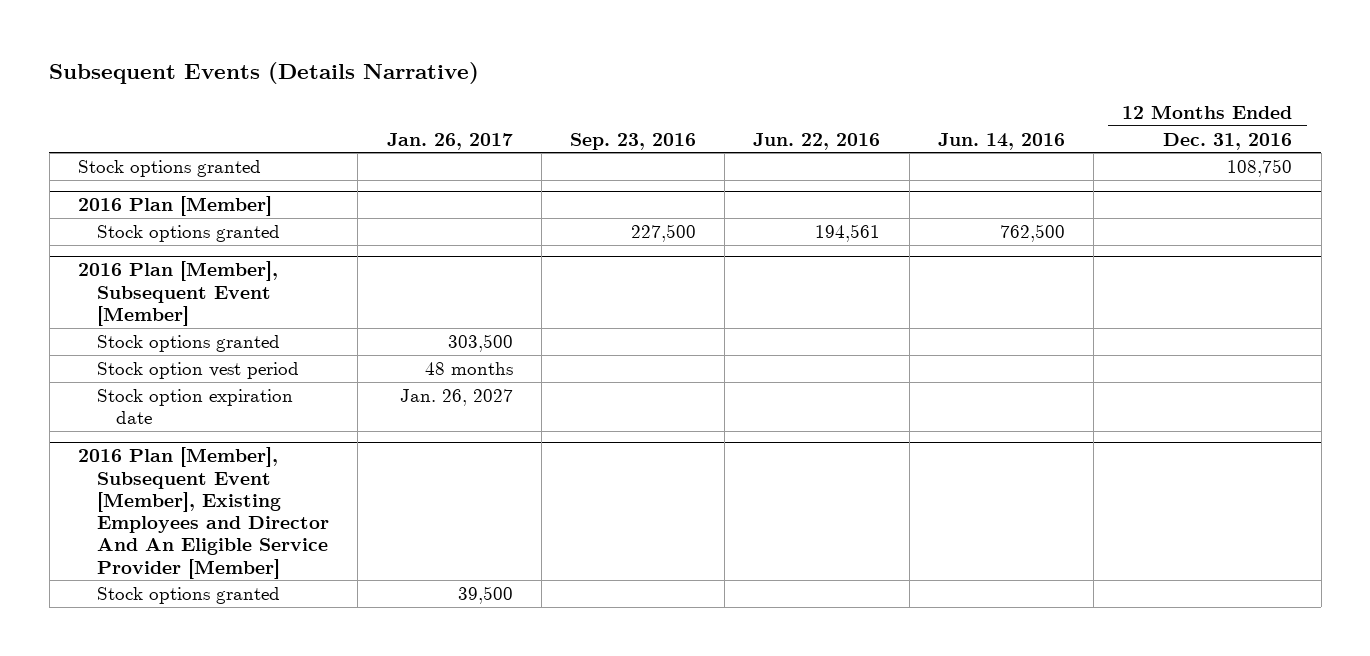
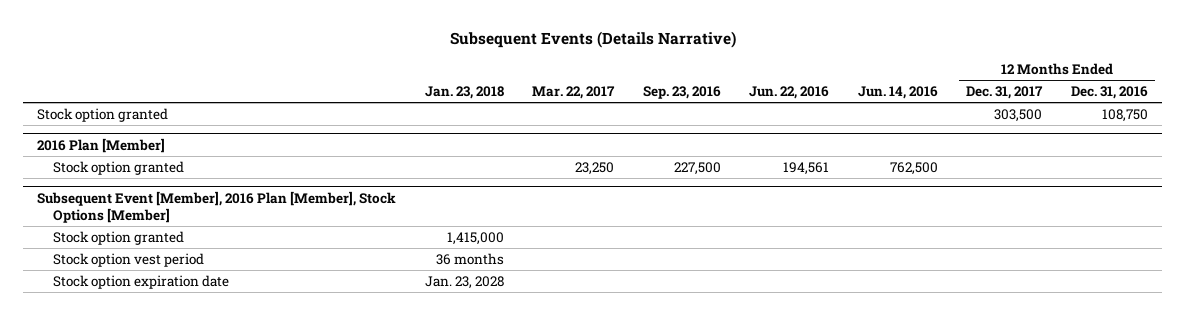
- | Jan. 26, 2017 | Sep. 23, 2016 | Jun. 22, 2016 | Jun. 14, 2016 | 12 Months Ended Dec. 31, 2016
+ | Jan. 23, 2018 | Mar. 22, 2017 | Sep. 23, 2016 | Jun. 22, 2016 | Jun. 14, 2016 | 12 Months Ended Dec. 31, 2017 | 12 Months Ended Dec. 31, 2016
- Stock options granted | | | | | 108,750
+ Stock option granted | | | | | | 303,500 | 108,750
@ 2016 Plan [Member]
- Stock options granted | | 227,500 | 194,561 | 762,500 |
- 2016 Plan [Member], Subsequent Event [Member]
- Stock options granted | 303,500 | | | |
@ 2016 Plan [Member]
+ Stock option granted | | 23,250 | 227,500 | 194,561 | 762,500 | |
+ Subsequent Event [Member], 2016 Plan [Member], Stock Options [Member]
+ Stock option granted | 1,415,000 | | | | | |
- 2016 Plan [Member], Subsequent Event [Member], Existing Employees and Director And An Eligible Service Provider [Member]
- Stock options granted | 39,500 | | | |

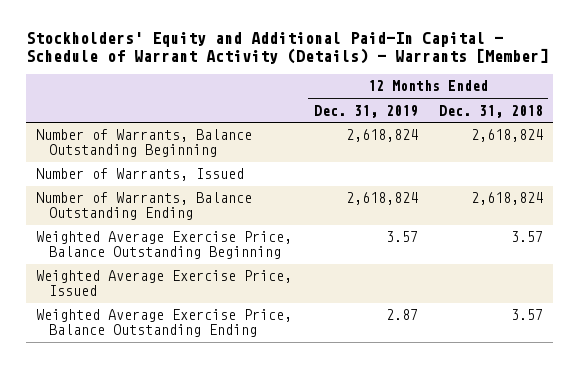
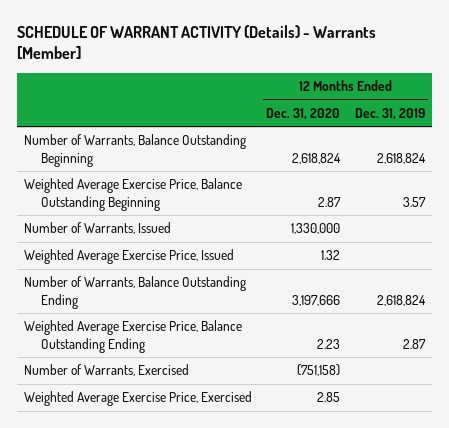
- Stockholders' Equity and Additional Paid-In Capital - Schedule of Warrant Activity (Details) - Warrants [Member]
+ SCHEDULE OF WARRANT ACTIVITY (Details) - Warrants [Member]
- | 12 Months Ended Dec. 31, 2019 | 12 Months Ended Dec. 31, 2018
+ | 12 Months Ended Dec. 31, 2020 | 12 Months Ended Dec. 31, 2019
moved down: Number of Warrants, Issued | 1,330,000 |
moved down: Number of Warrants, Balance Outstanding Ending | 3,197,666 | 2,618,824
+ Number of Warrants, Exercised | (751,158) |
+ Weighted Average Exercise Price, Exercised | 2.85 |

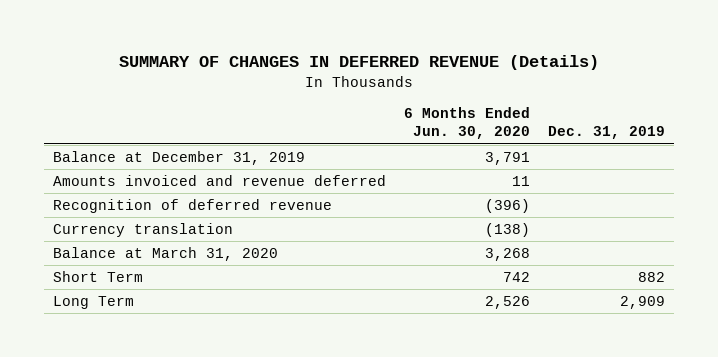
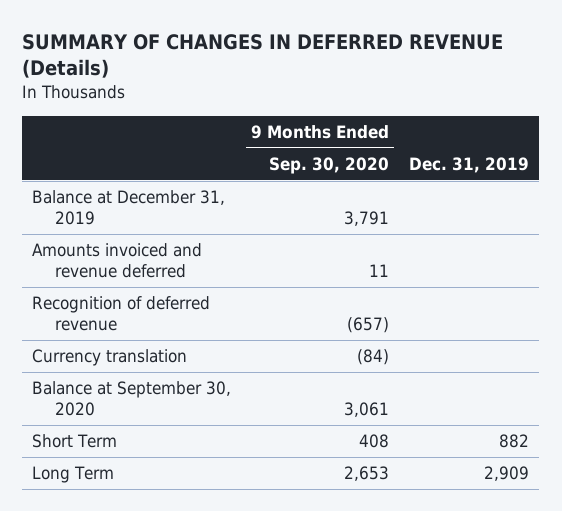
- | 6 Months Ended Jun. 30, 2020 | Dec. 31, 2019
+ | 9 Months Ended Sep. 30, 2020 | Dec. 31, 2019
- Balance at March 31, 2020 | 3,268 |
+ Balance at September 30, 2020 | 3,061 |

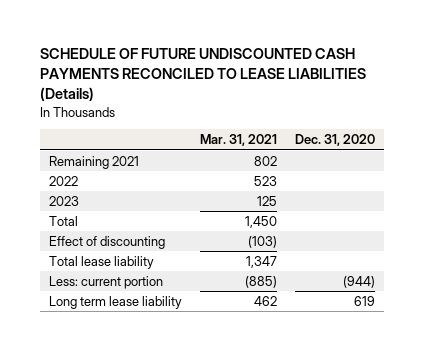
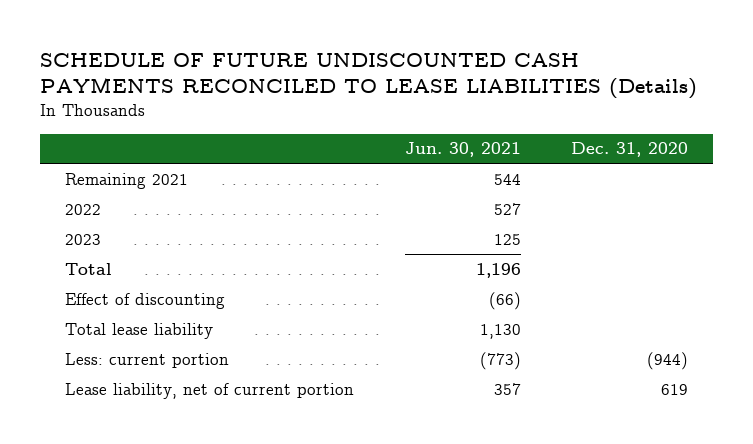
- | Mar. 31, 2021 | Dec. 31, 2020
+ | Jun. 30, 2021 | Dec. 31, 2020
- Long term lease liability | 462 | 619
+ Lease liability, net of current portion | 357 | 619

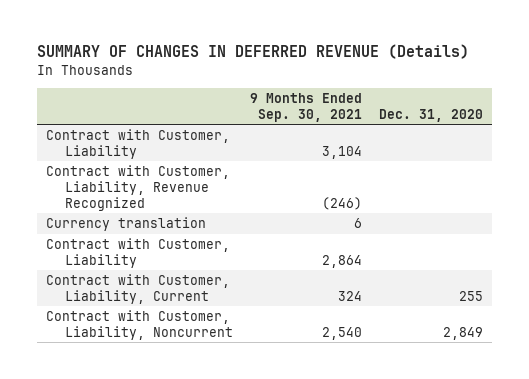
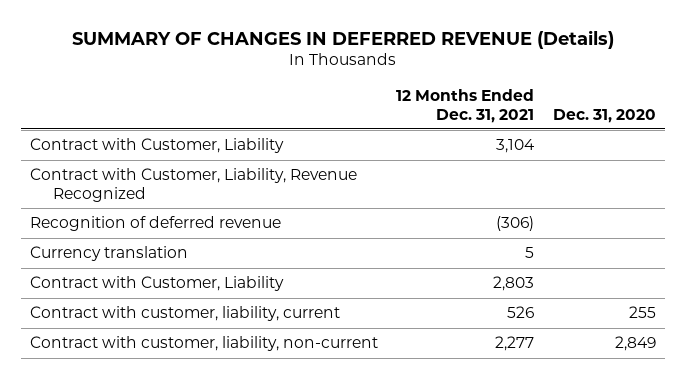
- | 9 Months Ended Sep. 30, 2021 | Dec. 31, 2020
+ | 12 Months Ended Dec. 31, 2021 | Dec. 31, 2020
+ Recognition of deferred revenue | (306) |
- Contract with Customer, Liability, Current | 324 | 255
- Contract with Customer, Liability, Noncurrent | 2,540 | 2,849
+ Contract with customer, liability, current | 526 | 255
+ Contract with customer, liability, non-current | 2,277 | 2,849

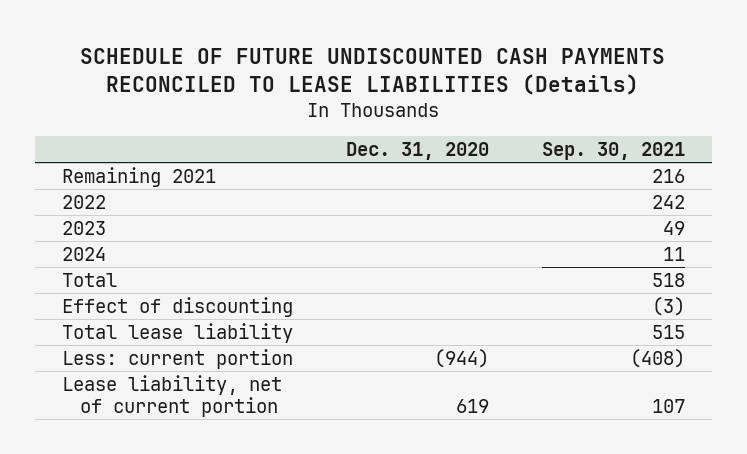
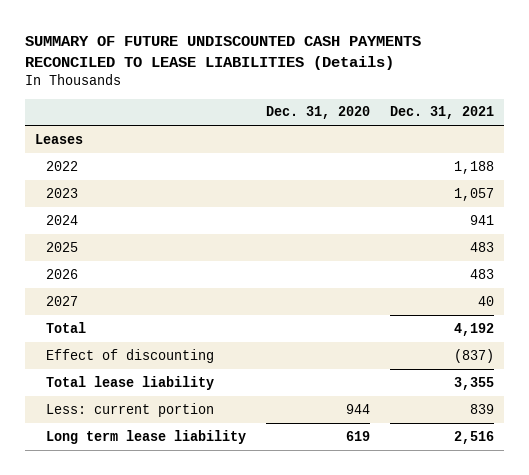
- SCHEDULE OF FUTURE UNDISCOUNTED CASH PAYMENTS RECONCILED TO LEASE LIABILITIES (Details)
+ SUMMARY OF FUTURE UNDISCOUNTED CASH PAYMENTS RECONCILED TO LEASE LIABILITIES (Details)
- | Dec. 31, 2020 | Sep. 30, 2021
+ | Dec. 31, 2020 | Dec. 31, 2021
- Remaining 2021 | | 216
+ Leases
+ 2025 | | 483
+ 2026 | | 483
+ 2027 | | 40
- Less: current portion | (944) | (408)
- Lease liability, net of current portion | 619 | 107
+ Less: current portion | 944 | 839
+ Long term lease liability | 619 | 2,516

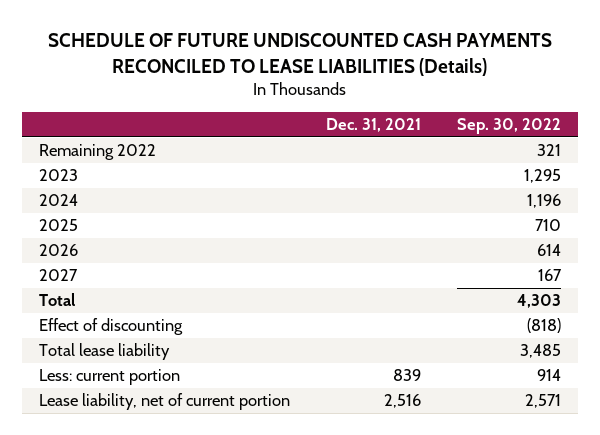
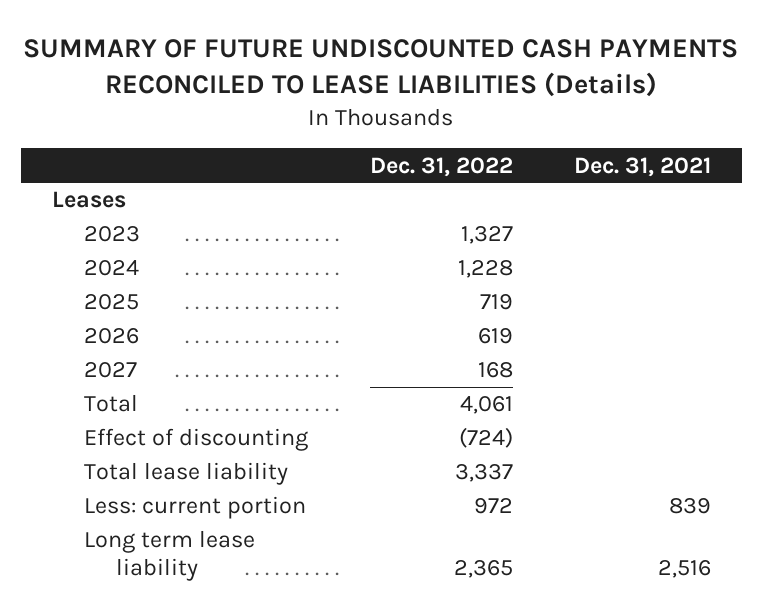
- SCHEDULE OF FUTURE UNDISCOUNTED CASH PAYMENTS RECONCILED TO LEASE LIABILITIES (Details)
+ SUMMARY OF FUTURE UNDISCOUNTED CASH PAYMENTS RECONCILED TO LEASE LIABILITIES (Details)
- | Dec. 31, 2021 | Sep. 30, 2022
+ | Dec. 31, 2022 | Dec. 31, 2021
- Remaining 2022 | | 321
+ Leases
- Lease liability, net of current portion | 2,516 | 2,571
+ Long term lease liability | 2,365 | 2,516

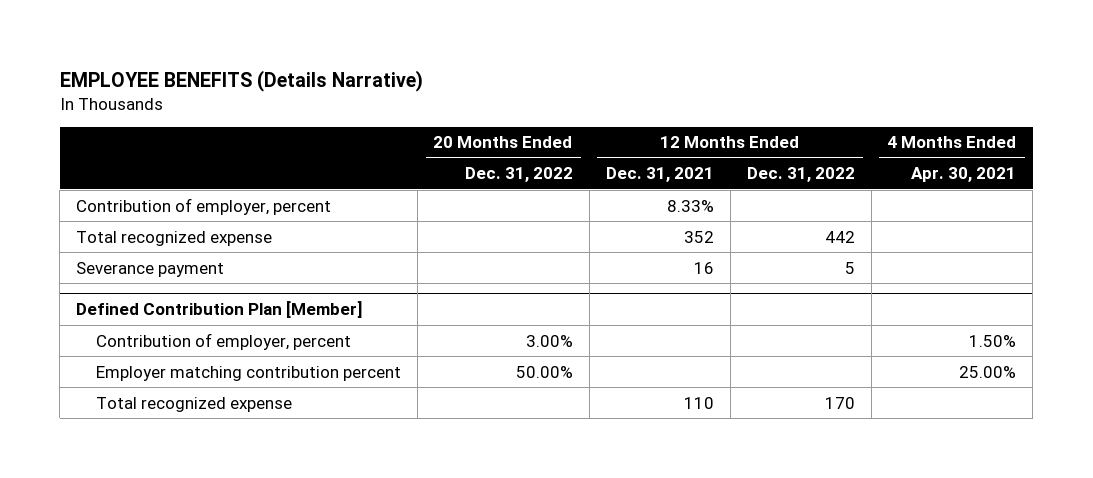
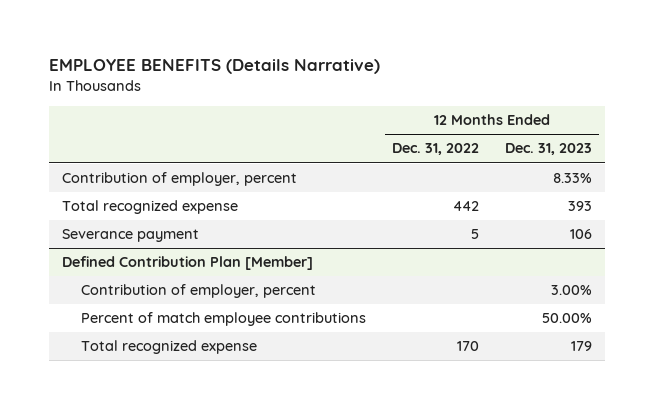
- | 20 Months Ended Dec. 31, 2022 | 12 Months Ended Dec. 31, 2021 | 12 Months Ended Dec. 31, 2022 | 4 Months Ended Apr. 30, 2021
+ | 12 Months Ended Dec. 31, 2022 | 12 Months Ended Dec. 31, 2023
@ Defined Contribution Plan [Member]
- Employer matching contribution percent | 50.00% | | | 25.00%
+ Percent of match employee contributions | | 50.00%

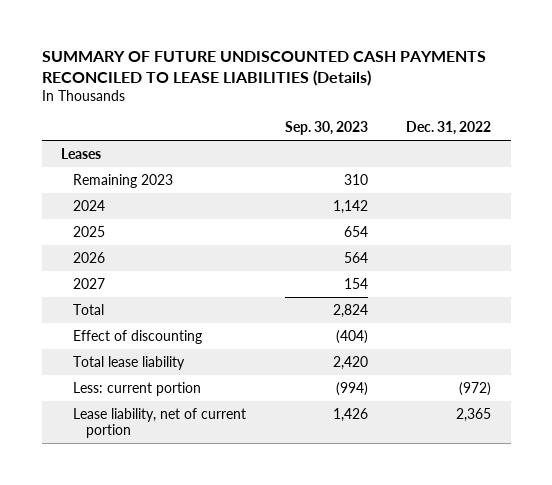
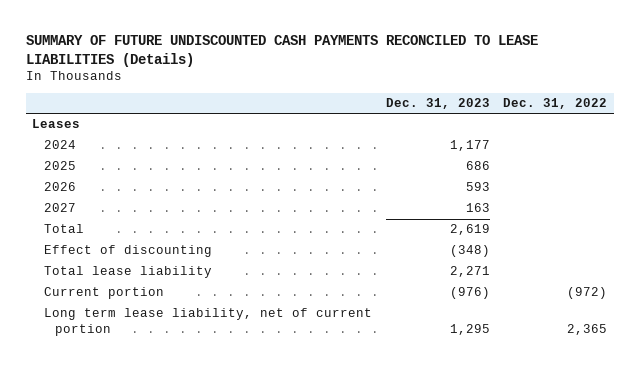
- | Sep. 30, 2023 | Dec. 31, 2022
+ | Dec. 31, 2023 | Dec. 31, 2022
- Remaining 2023 | 310 |
- Less: current portion | (994) | (972)
- Lease liability, net of current portion | 1,426 | 2,365
+ Current portion | (976) | (972)
+ Long term lease liability, net of current portion | 1,295 | 2,365

